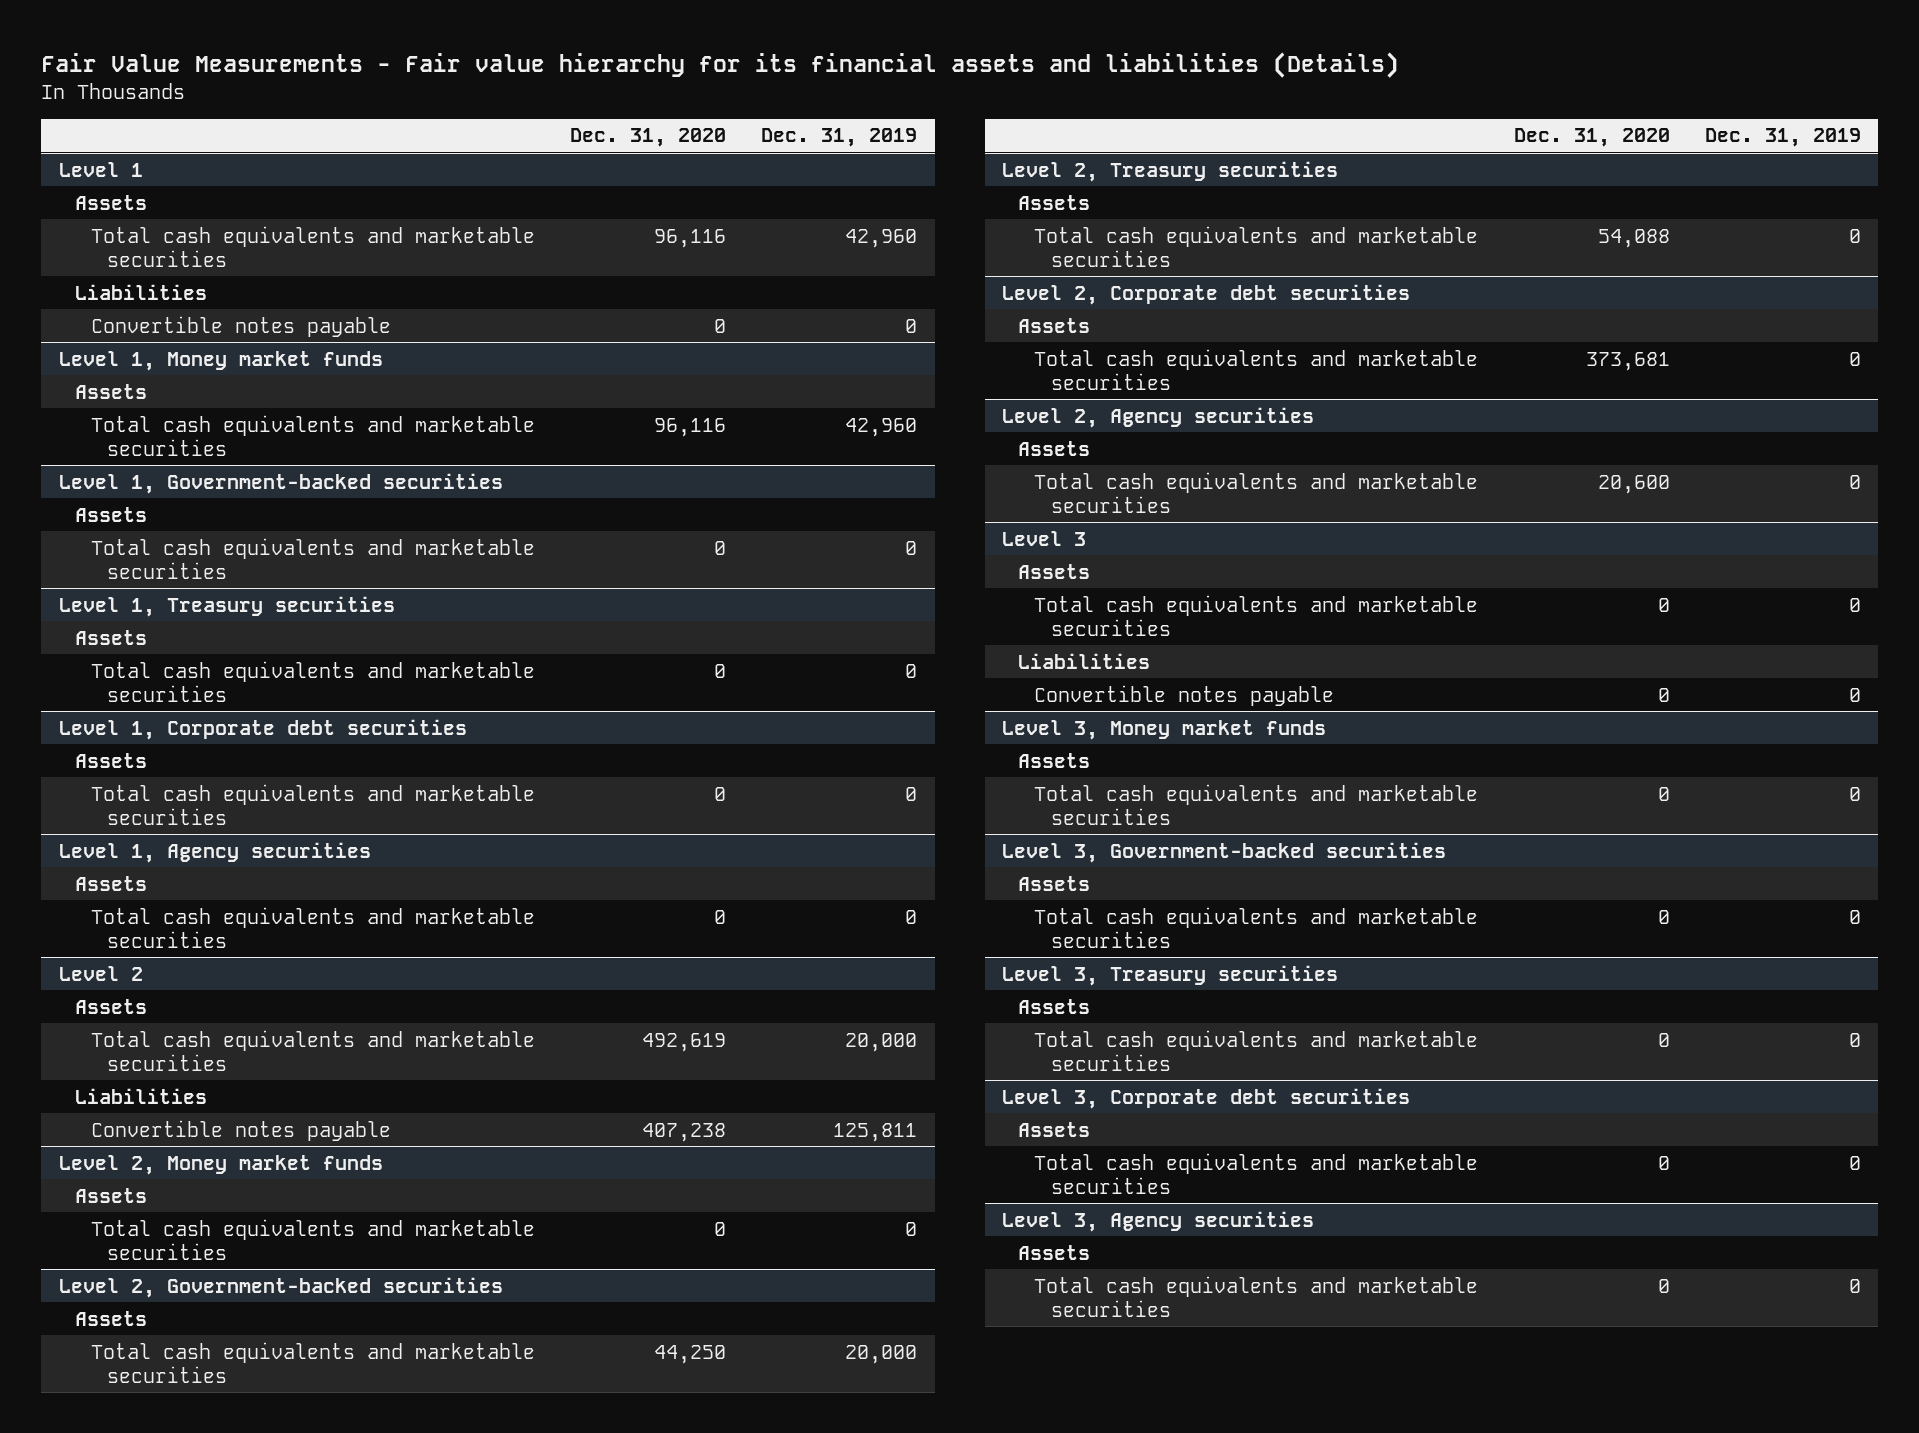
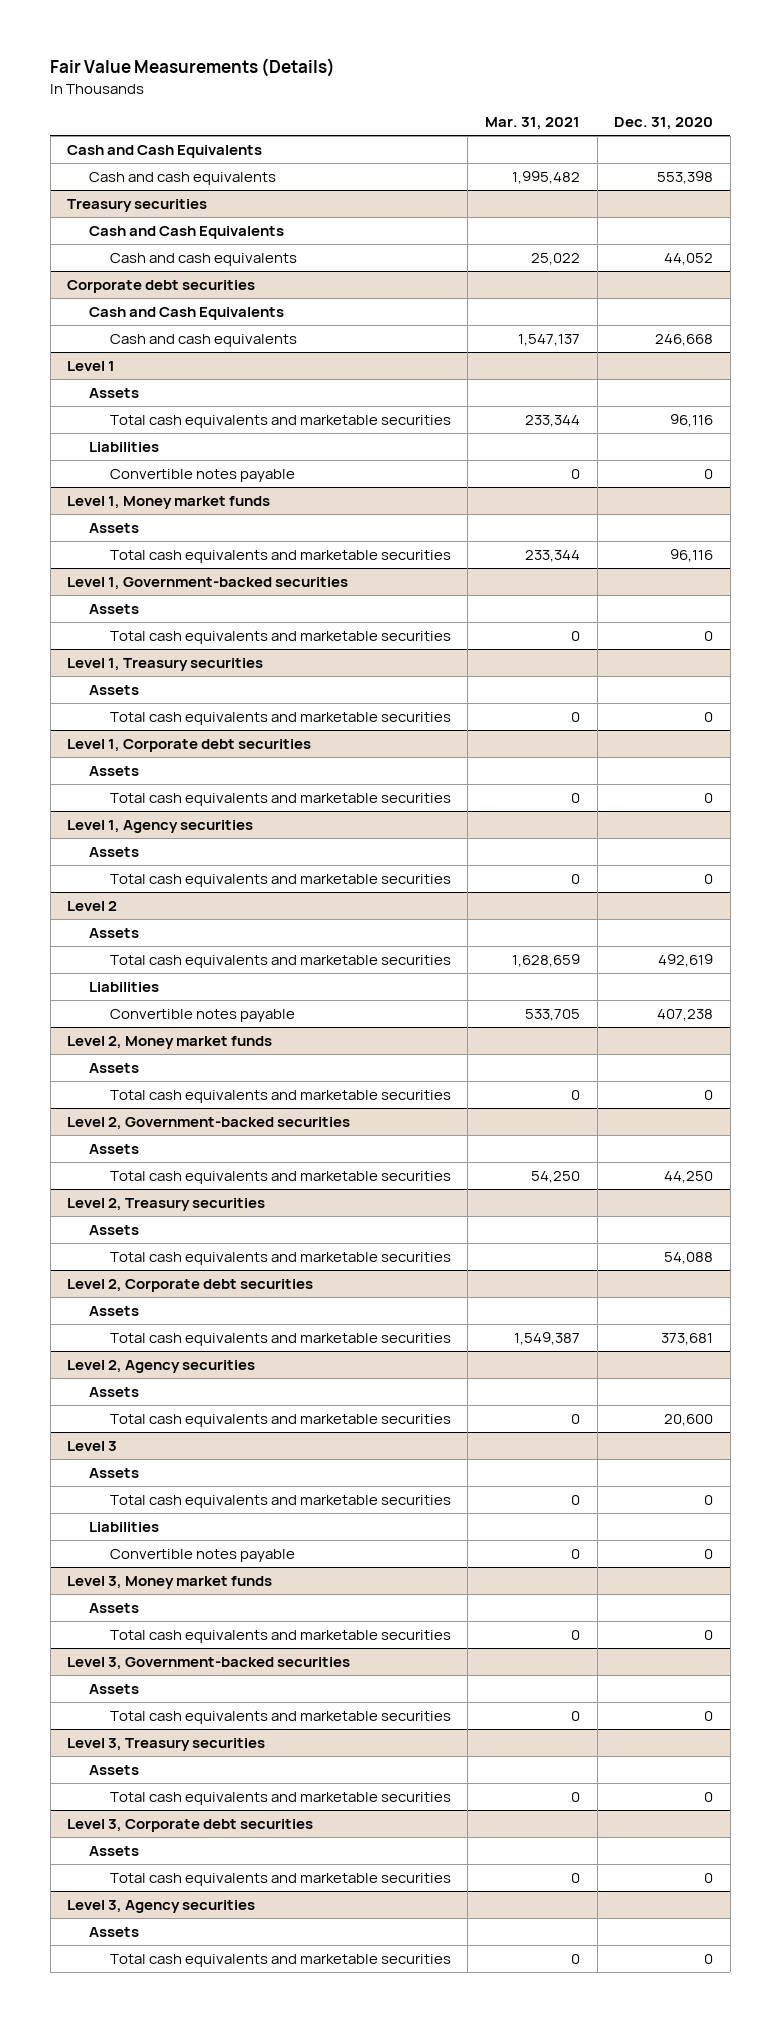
- Fair Value Measurements - Fair value hierarchy for its financial assets and liabilities (Details)
+ Fair Value Measurements (Details)
- | Dec. 31, 2020 | Dec. 31, 2019
+ | Mar. 31, 2021 | Dec. 31, 2020
+ Cash and Cash Equivalents
+ Cash and cash equivalents | 1,995,482 | 553,398
+ Treasury securities
+ Cash and Cash Equivalents
+ Cash and cash equivalents | 25,022 | 44,052
+ Corporate debt securities
+ Cash and Cash Equivalents
+ Cash and cash equivalents | 1,547,137 | 246,668

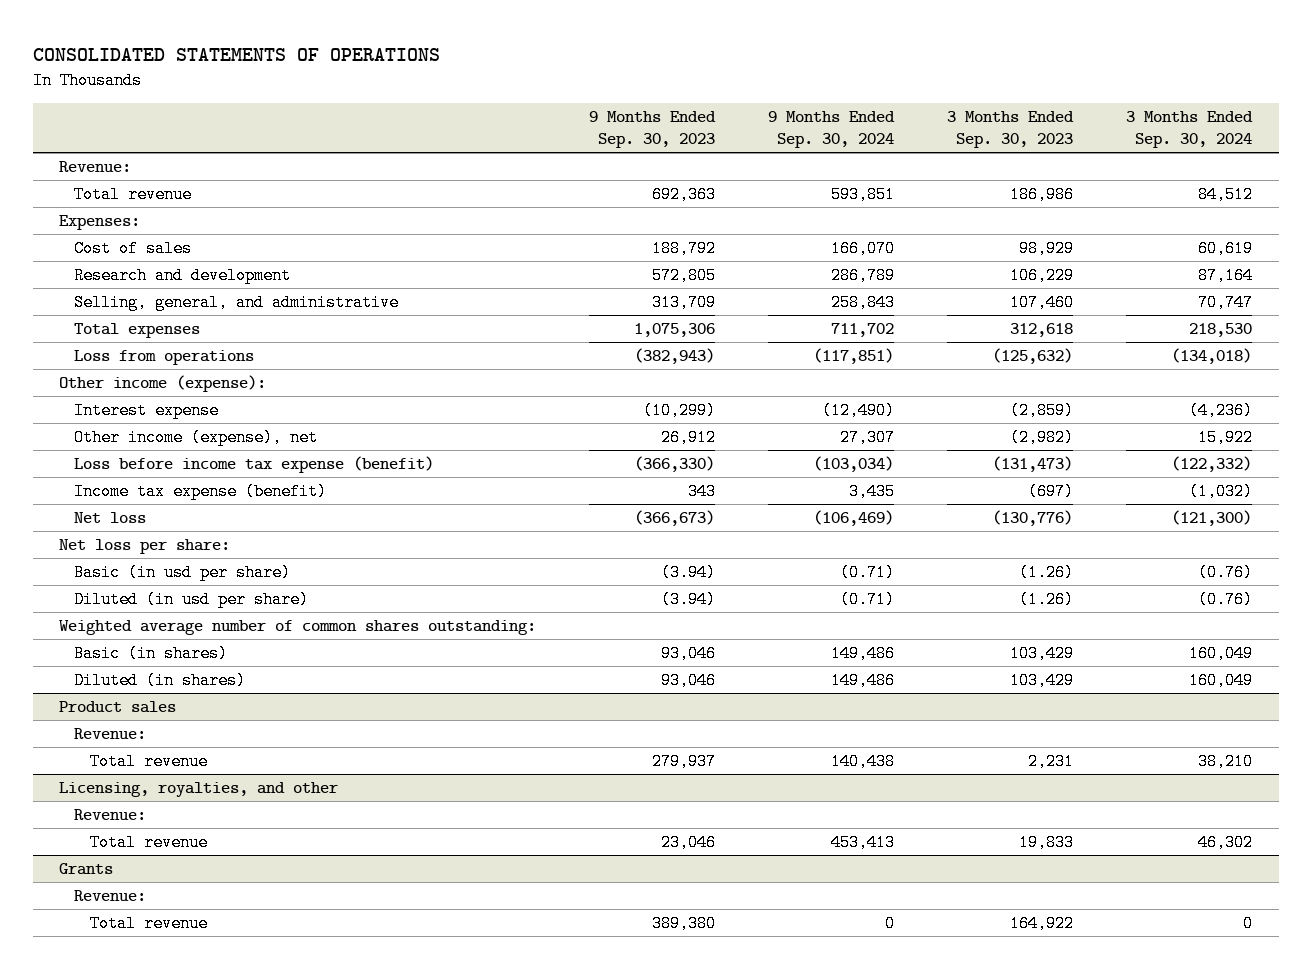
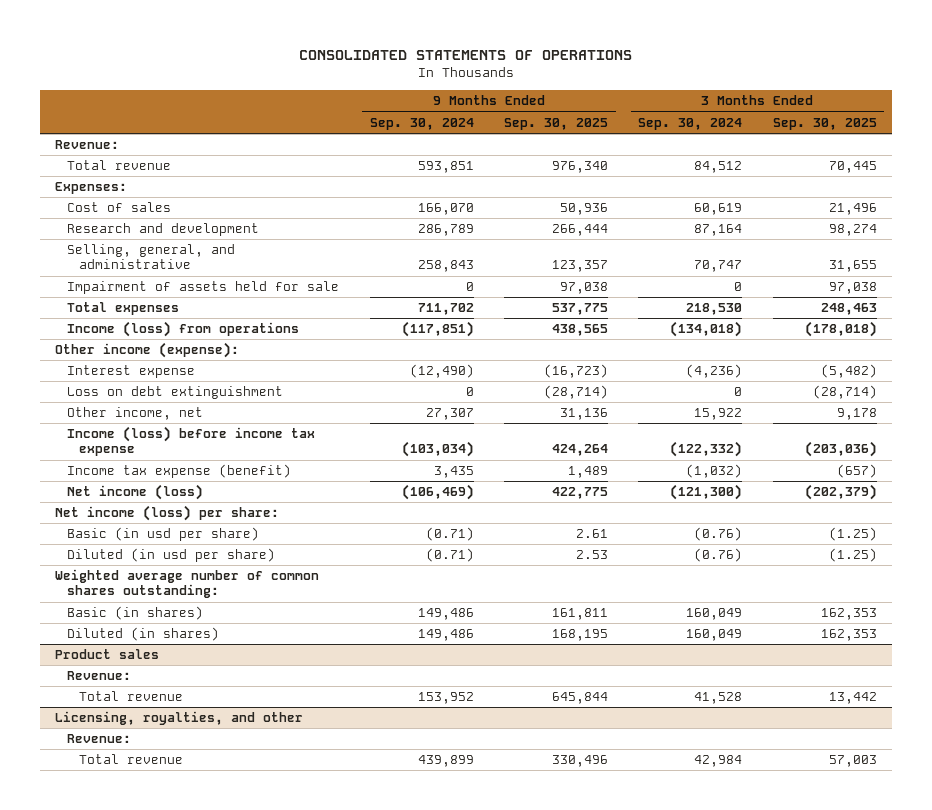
- | 9 Months Ended Sep. 30, 2023 | 9 Months Ended Sep. 30, 2024 | 3 Months Ended Sep. 30, 2023 | 3 Months Ended Sep. 30, 2024
+ | 9 Months Ended Sep. 30, 2024 | 9 Months Ended Sep. 30, 2025 | 3 Months Ended Sep. 30, 2024 | 3 Months Ended Sep. 30, 2025
+ Impairment of assets held for sale | 0 | 97,038 | 0 | 97,038
- Loss from operations | (382,943) | (117,851) | (125,632) | (134,018)
+ Income (loss) from operations | (117,851) | 438,565 | (134,018) | (178,018)
- Other income (expense), net | 26,912 | 27,307 | (2,982) | 15,922
- Loss before income tax expense (benefit) | (366,330) | (103,034) | (131,473) | (122,332)
+ Loss on debt extinguishment | 0 | (28,714) | 0 | (28,714)
+ Other income, net | 27,307 | 31,136 | 15,922 | 9,178
+ Income (loss) before income tax expense | (103,034) | 424,264 | (122,332) | (203,036)
- Net loss | (366,673) | (106,469) | (130,776) | (121,300)
- Net loss per share:
+ Net income (loss) | (106,469) | 422,775 | (121,300) | (202,379)
+ Net income (loss) per share:
@ Product sales
- Total revenue | 279,937 | 140,438 | 2,231 | 38,210
+ Total revenue | 153,952 | 645,844 | 41,528 | 13,442
@ Licensing, royalties, and other
- Total revenue | 23,046 | 453,413 | 19,833 | 46,302
- Grants
- Revenue:
- Total revenue | 389,380 | 0 | 164,922 | 0
@ Licensing, royalties, and other
+ Total revenue | 439,899 | 330,496 | 42,984 | 57,003

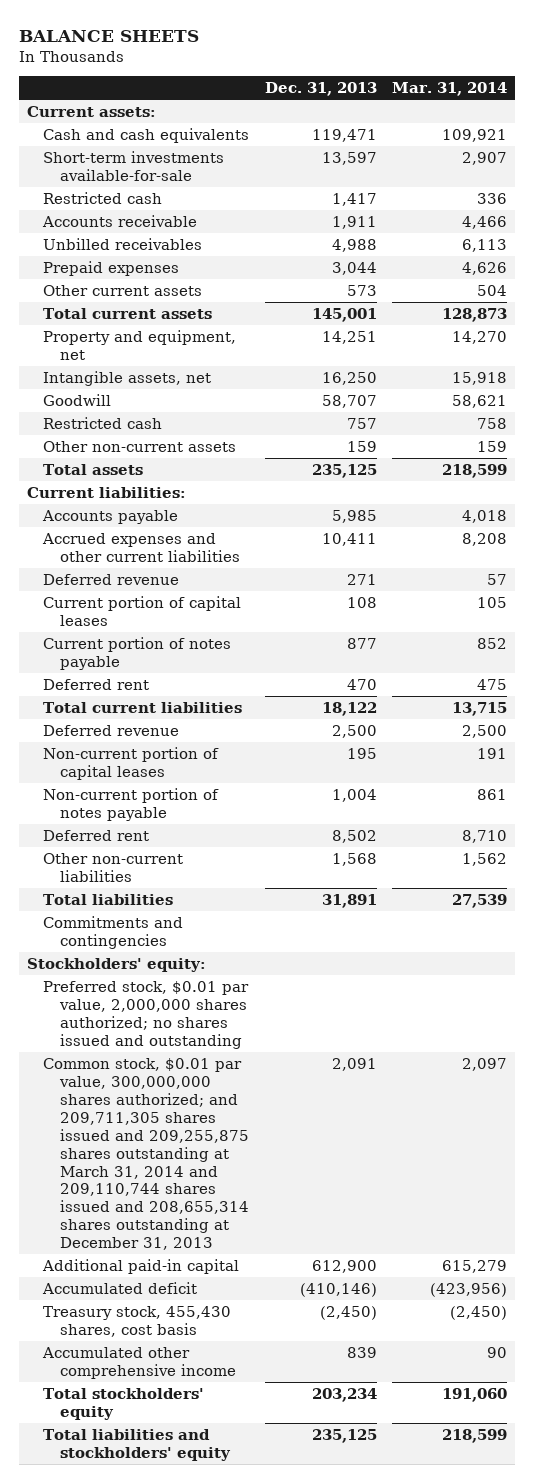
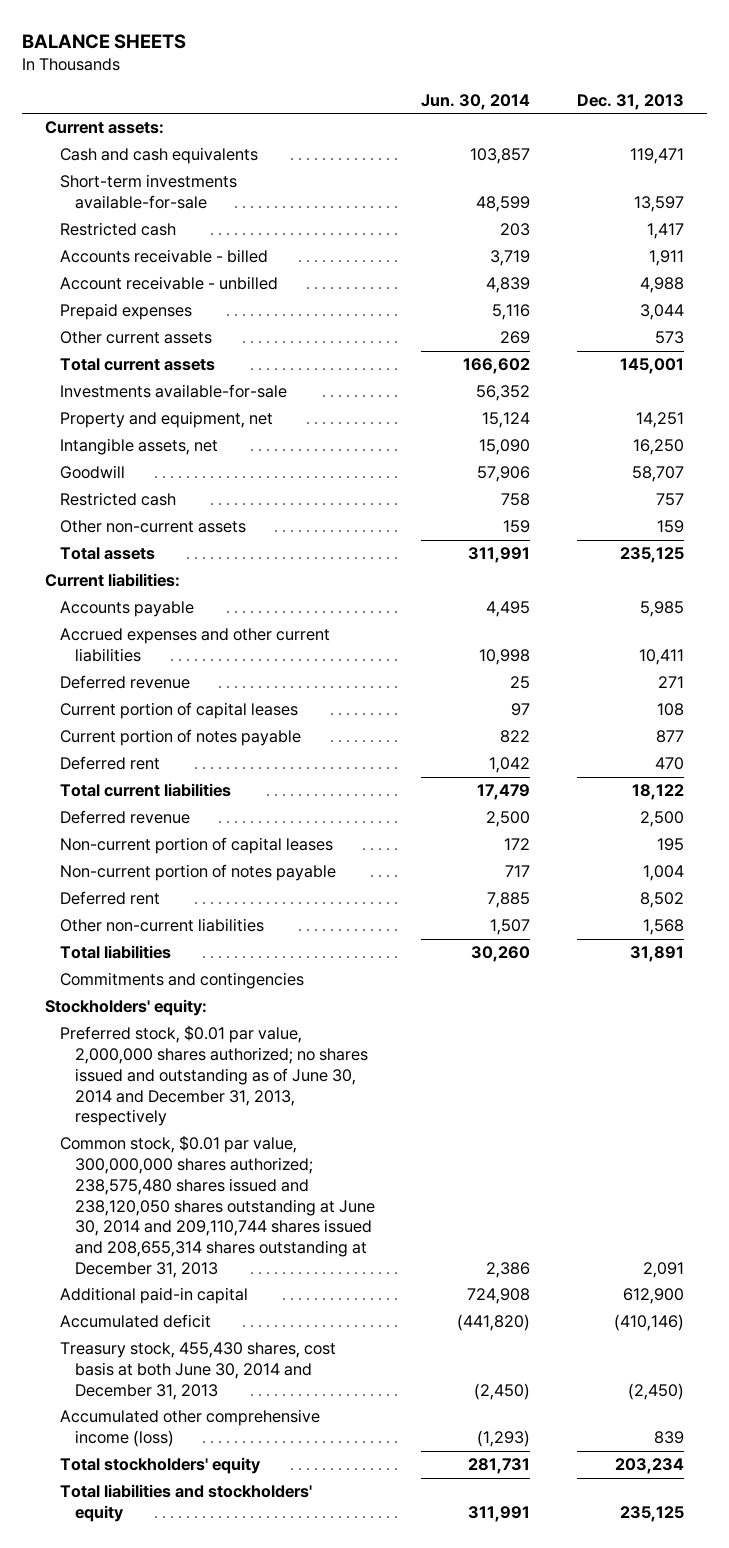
- | Dec. 31, 2013 | Mar. 31, 2014
+ | Jun. 30, 2014 | Dec. 31, 2013
- Accounts receivable | 1,911 | 4,466
- Unbilled receivables | 4,988 | 6,113
+ Accounts receivable - billed | 3,719 | 1,911
+ Account receivable - unbilled | 4,839 | 4,988
+ Investments available-for-sale | 56,352 |
- Preferred stock, $0.01 par value, 2,000,000 shares authorized; no shares issued and outstanding
- Common stock, $0.01 par value, 300,000,000 shares authorized; and 209,711,305 shares issued and 209,255,875 shares outstanding at March 31, 2014 and 209,110,744 shares issued and 208,655,314 shares outstanding at December 31, 2013 | 2,091 | 2,097
+ Preferred stock, $0.01 par value, 2,000,000 shares authorized; no shares issued and outstanding as of June 30, 2014 and December 31, 2013, respectively
+ Common stock, $0.01 par value, 300,000,000 shares authorized; 238,575,480 shares issued and 238,120,050 shares outstanding at June 30, 2014 and 209,110,744 shares issued and 208,655,314 shares outstanding at December 31, 2013 | 2,386 | 2,091
- Treasury stock, 455,430 shares, cost basis | (2,450) | (2,450)
- Accumulated other comprehensive income | 839 | 90
+ Treasury stock, 455,430 shares, cost basis at both June 30, 2014 and December 31, 2013 | (2,450) | (2,450)
+ Accumulated other comprehensive income (loss) | (1,293) | 839

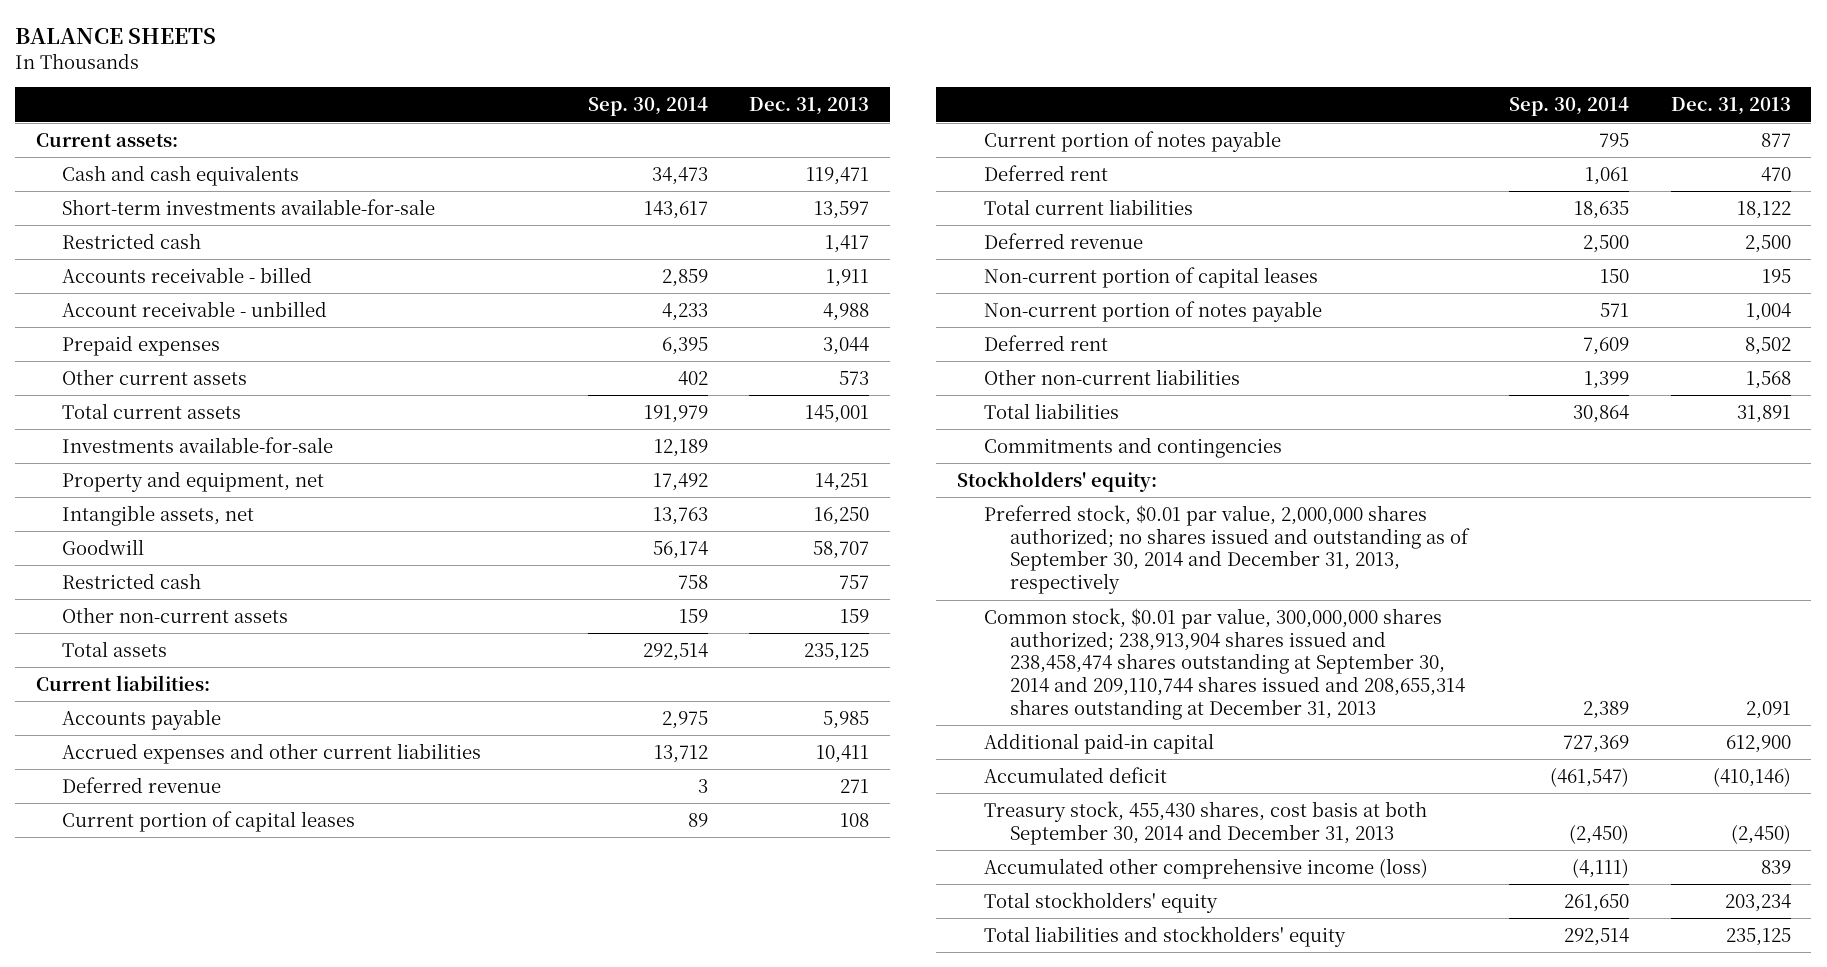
- | Jun. 30, 2014 | Dec. 31, 2013
+ | Sep. 30, 2014 | Dec. 31, 2013
- Preferred stock, $0.01 par value, 2,000,000 shares authorized; no shares issued and outstanding as of June 30, 2014 and December 31, 2013, respectively
- Common stock, $0.01 par value, 300,000,000 shares authorized; 238,575,480 shares issued and 238,120,050 shares outstanding at June 30, 2014 and 209,110,744 shares issued and 208,655,314 shares outstanding at December 31, 2013 | 2,386 | 2,091
+ Preferred stock, $0.01 par value, 2,000,000 shares authorized; no shares issued and outstanding as of September 30, 2014 and December 31, 2013, respectively
+ Common stock, $0.01 par value, 300,000,000 shares authorized; 238,913,904 shares issued and 238,458,474 shares outstanding at September 30, 2014 and 209,110,744 shares issued and 208,655,314 shares outstanding at December 31, 2013 | 2,389 | 2,091
- Treasury stock, 455,430 shares, cost basis at both June 30, 2014 and December 31, 2013 | (2,450) | (2,450)
+ Treasury stock, 455,430 shares, cost basis at both September 30, 2014 and December 31, 2013 | (2,450) | (2,450)

